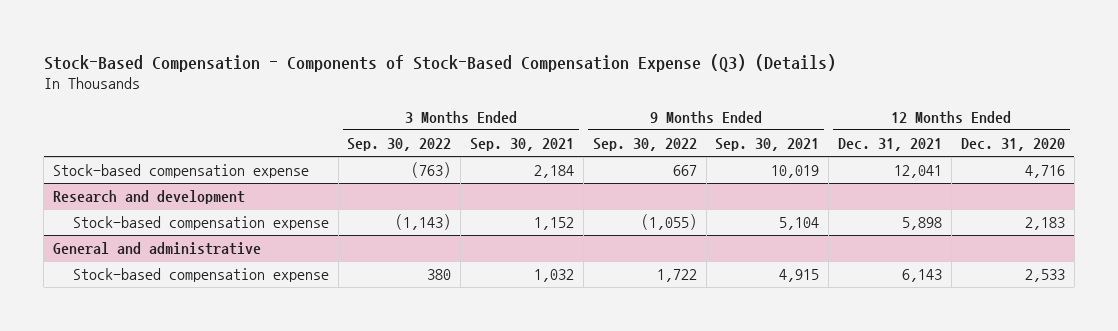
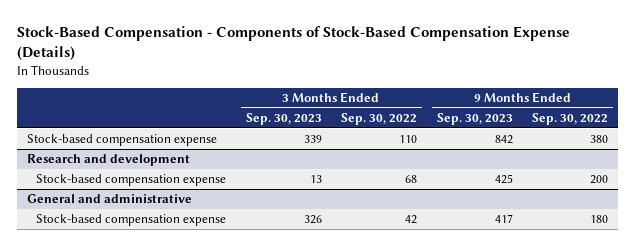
- Stock-Based Compensation - Components of Stock-Based Compensation Expense (Q3) (Details)
+ Stock-Based Compensation - Components of Stock-Based Compensation Expense (Details)
- | 3 Months Ended Sep. 30, 2022 | 3 Months Ended Sep. 30, 2021 | 9 Months Ended Sep. 30, 2022 | 9 Months Ended Sep. 30, 2021 | 12 Months Ended Dec. 31, 2021 | 12 Months Ended Dec. 31, 2020
+ | 3 Months Ended Sep. 30, 2023 | 3 Months Ended Sep. 30, 2022 | 9 Months Ended Sep. 30, 2023 | 9 Months Ended Sep. 30, 2022
- Stock-based compensation expense | (763) | 2,184 | 667 | 10,019 | 12,041 | 4,716
+ Stock-based compensation expense | 339 | 110 | 842 | 380
@ Research and development
- Stock-based compensation expense | (1,143) | 1,152 | (1,055) | 5,104 | 5,898 | 2,183
+ Stock-based compensation expense | 13 | 68 | 425 | 200
@ General and administrative
- Stock-based compensation expense | 380 | 1,032 | 1,722 | 4,915 | 6,143 | 2,533
+ Stock-based compensation expense | 326 | 42 | 417 | 180

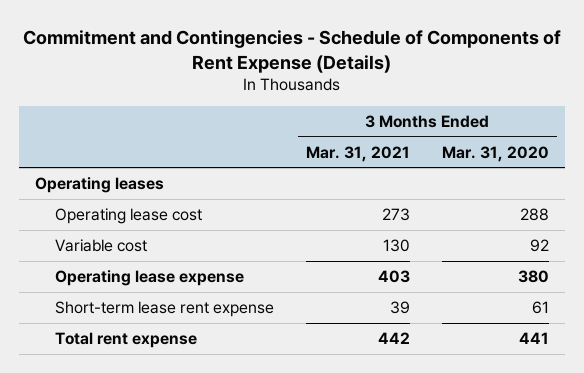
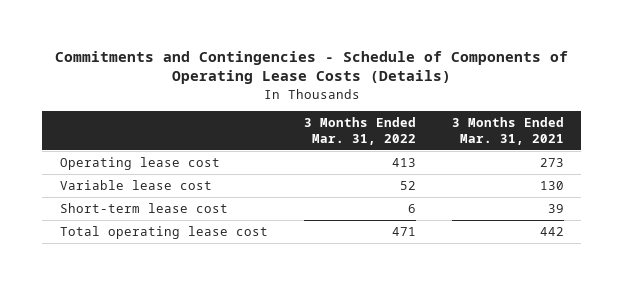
- Commitment and Contingencies - Schedule of Components of Rent Expense (Details)
+ Commitments and Contingencies - Schedule of Components of Operating Lease Costs (Details)
- | 3 Months Ended Mar. 31, 2021 | 3 Months Ended Mar. 31, 2020
+ | 3 Months Ended Mar. 31, 2022 | 3 Months Ended Mar. 31, 2021
- Operating leases
- Variable cost | 130 | 92
- Operating lease expense | 403 | 380
- Short-term lease rent expense | 39 | 61
- Total rent expense | 442 | 441
+ Variable lease cost | 52 | 130
+ Short-term lease cost | 6 | 39
+ Total operating lease cost | 471 | 442

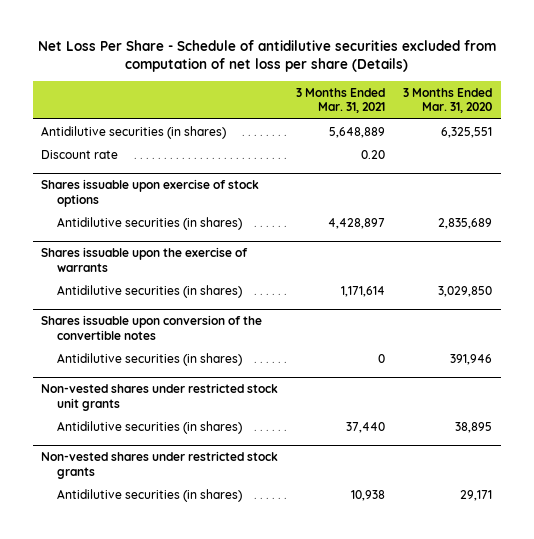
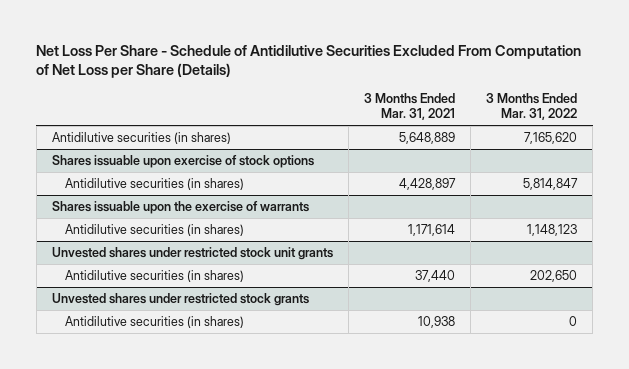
- Net Loss Per Share - Schedule of antidilutive securities excluded from computation of net loss per share (Details)
+ Net Loss Per Share - Schedule of Antidilutive Securities Excluded From Computation of Net Loss per Share (Details)
- | 3 Months Ended Mar. 31, 2021 | 3 Months Ended Mar. 31, 2020
+ | 3 Months Ended Mar. 31, 2021 | 3 Months Ended Mar. 31, 2022
- Discount rate | 0.20 |
- Shares issuable upon conversion of the convertible notes
- Antidilutive securities (in shares) | 0 | 391,946
- Non-vested shares under restricted stock unit grants
+ Unvested shares under restricted stock unit grants
- Non-vested shares under restricted stock grants
+ Unvested shares under restricted stock grants

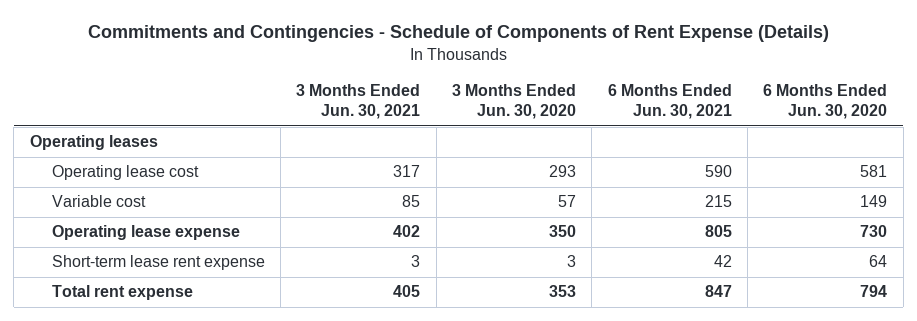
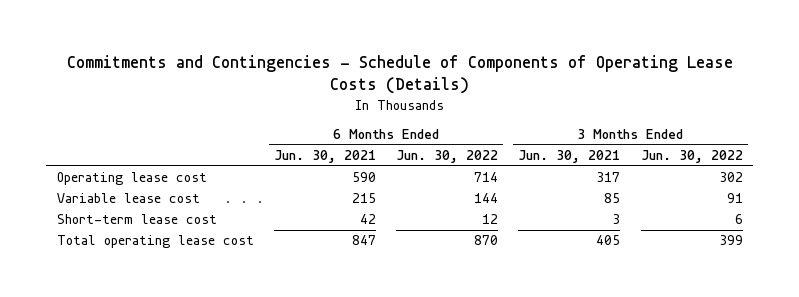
- Commitments and Contingencies - Schedule of Components of Rent Expense (Details)
+ Commitments and Contingencies - Schedule of Components of Operating Lease Costs (Details)
- | 3 Months Ended Jun. 30, 2021 | 3 Months Ended Jun. 30, 2020 | 6 Months Ended Jun. 30, 2021 | 6 Months Ended Jun. 30, 2020
+ | 6 Months Ended Jun. 30, 2021 | 6 Months Ended Jun. 30, 2022 | 3 Months Ended Jun. 30, 2021 | 3 Months Ended Jun. 30, 2022
- Operating leases
- Variable cost | 85 | 57 | 215 | 149
- Operating lease expense | 402 | 350 | 805 | 730
- Short-term lease rent expense | 3 | 3 | 42 | 64
- Total rent expense | 405 | 353 | 847 | 794
+ Variable lease cost | 215 | 144 | 85 | 91
+ Short-term lease cost | 42 | 12 | 3 | 6
+ Total operating lease cost | 847 | 870 | 405 | 399

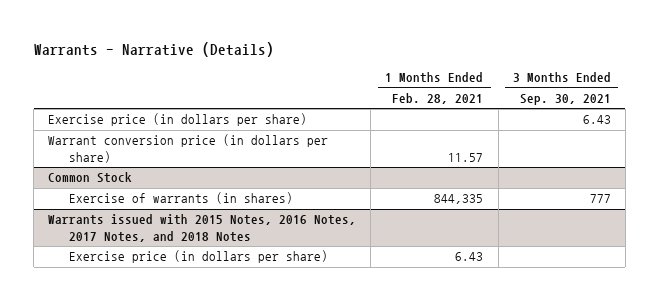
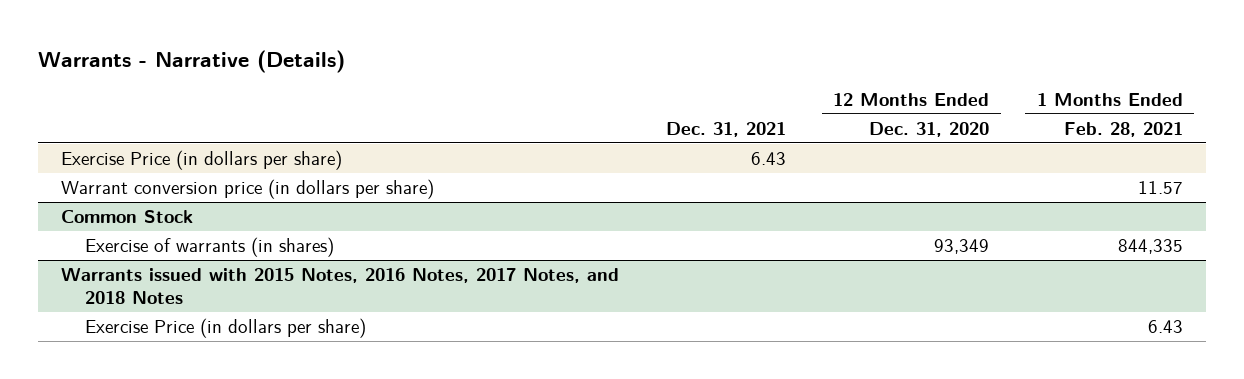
- | 1 Months Ended Feb. 28, 2021 | 3 Months Ended Sep. 30, 2021
+ | Dec. 31, 2021 | 12 Months Ended Dec. 31, 2020 | 1 Months Ended Feb. 28, 2021
- Exercise price (in dollars per share) | | 6.43
+ Exercise Price (in dollars per share) | 6.43 | |
@ Warrants issued with 2015 Notes, 2016 Notes, 2017 Notes, and 2018 Notes
- Exercise price (in dollars per share) | 6.43 |
+ Exercise Price (in dollars per share) | | | 6.43

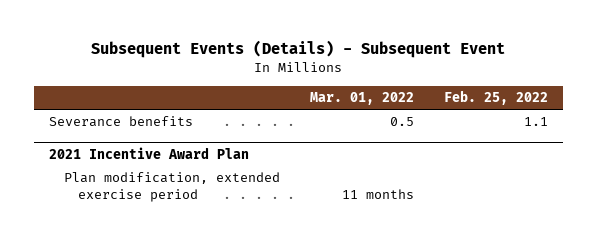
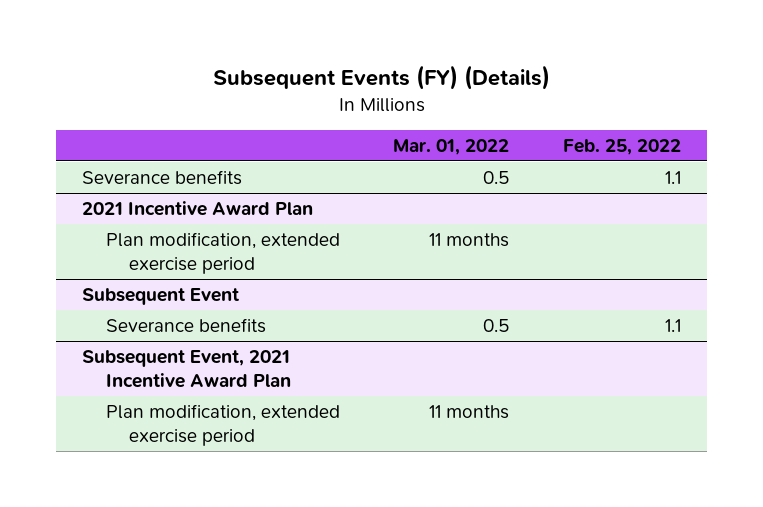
- Subsequent Events (Details) - Subsequent Event
+ Subsequent Events (FY) (Details)
+ Subsequent Event
+ Severance benefits | 0.5 | 1.1
+ Subsequent Event, 2021 Incentive Award Plan
+ Plan modification, extended exercise period | 11 months |

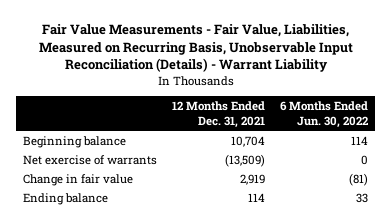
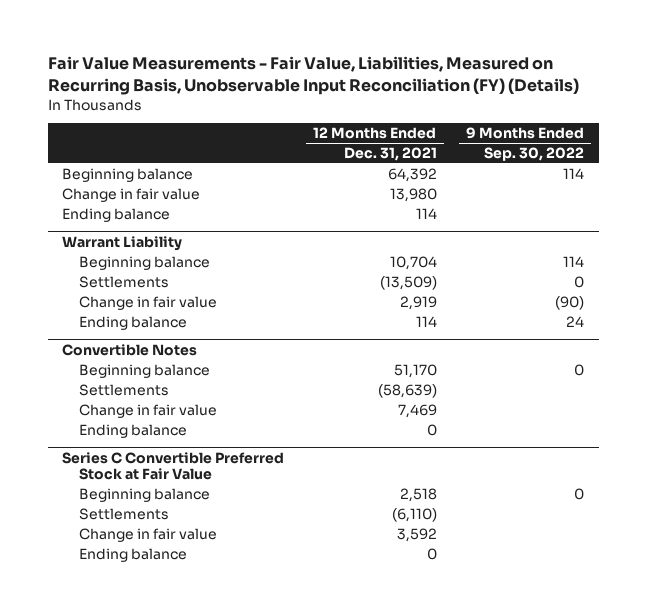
- Fair Value Measurements - Fair Value, Liabilities, Measured on Recurring Basis, Unobservable Input Reconciliation (Details) - Warrant Liability
+ Fair Value Measurements - Fair Value, Liabilities, Measured on Recurring Basis, Unobservable Input Reconciliation (FY) (Details)
- | 12 Months Ended Dec. 31, 2021 | 6 Months Ended Jun. 30, 2022
+ | 12 Months Ended Dec. 31, 2021 | 9 Months Ended Sep. 30, 2022
+ Beginning balance | 64,392 | 114
+ Change in fair value | 13,980 |
+ Ending balance | 114 |
+ Warrant Liability
- Net exercise of warrants | (13,509) | 0
+ Settlements | (13,509) | 0
+ Convertible Notes
+ Beginning balance | 51,170 | 0
+ Settlements | (58,639) |
+ Change in fair value | 7,469 |
+ Ending balance | 0 |
+ Series C Convertible Preferred Stock at Fair Value
+ Beginning balance | 2,518 | 0
+ Settlements | (6,110) |
+ Change in fair value | 3,592 |
+ Ending balance | 0 |

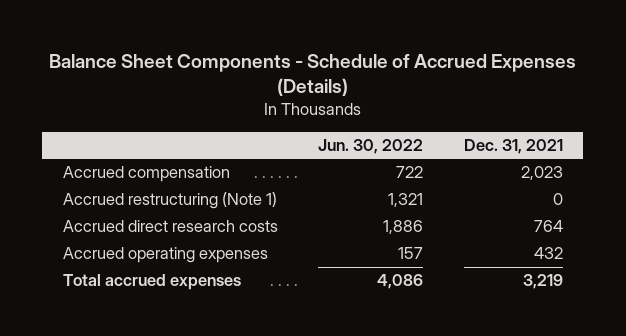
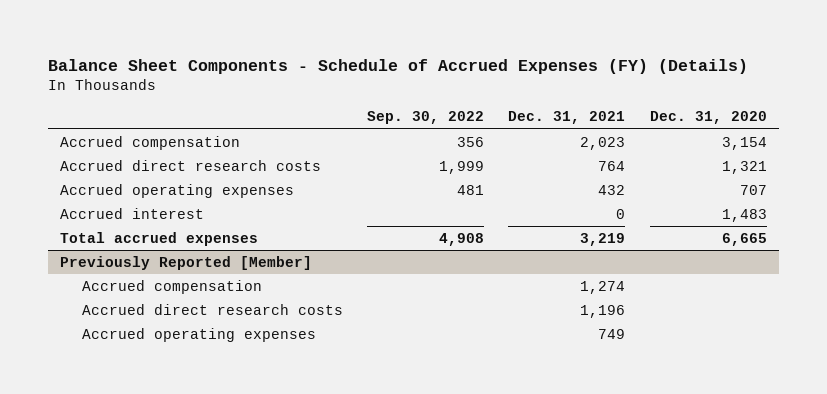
- Balance Sheet Components - Schedule of Accrued Expenses (Details)
+ Balance Sheet Components - Schedule of Accrued Expenses (FY) (Details)
- | Jun. 30, 2022 | Dec. 31, 2021
+ | Sep. 30, 2022 | Dec. 31, 2021 | Dec. 31, 2020
- Accrued restructuring (Note 1) | 1,321 | 0
+ Accrued interest | | 0 | 1,483
+ Previously Reported [Member]
+ Accrued compensation | | 1,274 |
+ Accrued direct research costs | | 1,196 |
+ Accrued operating expenses | | 749 |

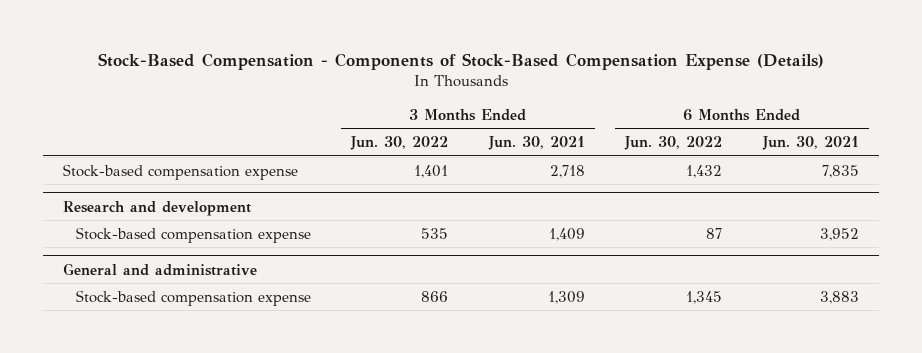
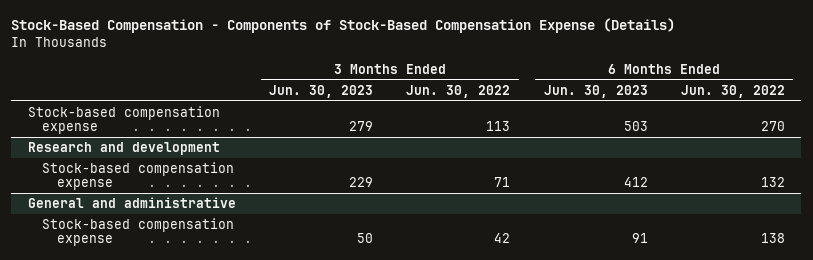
- | 3 Months Ended Jun. 30, 2022 | 3 Months Ended Jun. 30, 2021 | 6 Months Ended Jun. 30, 2022 | 6 Months Ended Jun. 30, 2021
+ | 3 Months Ended Jun. 30, 2023 | 3 Months Ended Jun. 30, 2022 | 6 Months Ended Jun. 30, 2023 | 6 Months Ended Jun. 30, 2022
- Stock-based compensation expense | 1,401 | 2,718 | 1,432 | 7,835
+ Stock-based compensation expense | 279 | 113 | 503 | 270
@ Research and development
- Stock-based compensation expense | 535 | 1,409 | 87 | 3,952
+ Stock-based compensation expense | 229 | 71 | 412 | 132
@ General and administrative
- Stock-based compensation expense | 866 | 1,309 | 1,345 | 3,883
+ Stock-based compensation expense | 50 | 42 | 91 | 138

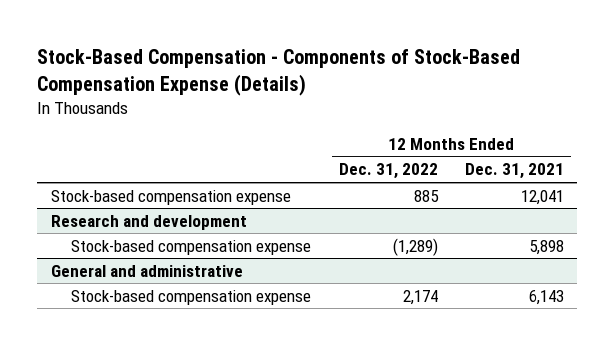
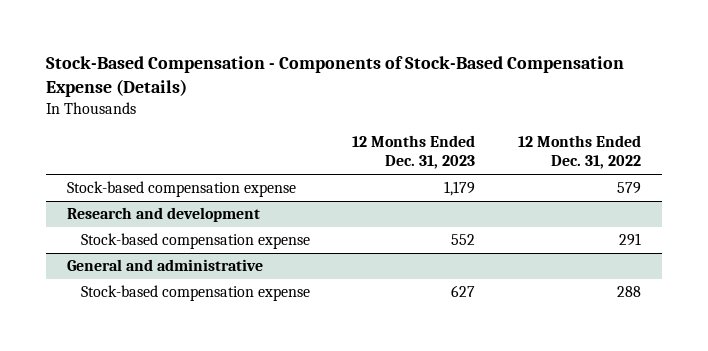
- | 12 Months Ended Dec. 31, 2022 | 12 Months Ended Dec. 31, 2021
+ | 12 Months Ended Dec. 31, 2023 | 12 Months Ended Dec. 31, 2022
- Stock-based compensation expense | 885 | 12,041
+ Stock-based compensation expense | 1,179 | 579
@ Research and development
- Stock-based compensation expense | (1,289) | 5,898
+ Stock-based compensation expense | 552 | 291
@ General and administrative
- Stock-based compensation expense | 2,174 | 6,143
+ Stock-based compensation expense | 627 | 288

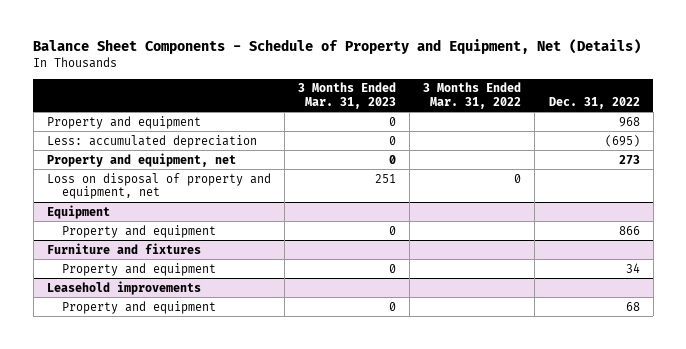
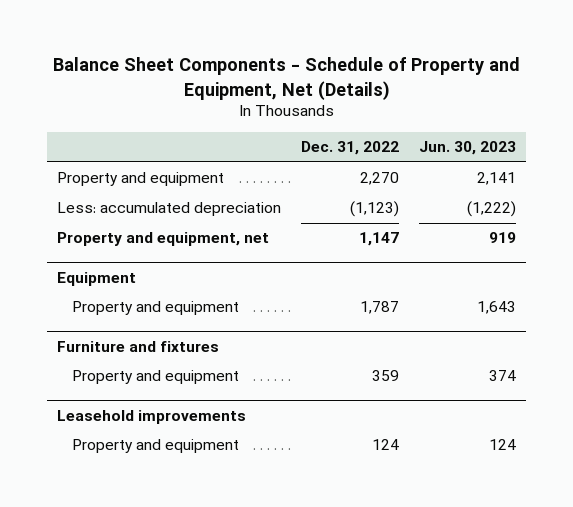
- | 3 Months Ended Mar. 31, 2023 | 3 Months Ended Mar. 31, 2022 | Dec. 31, 2022
+ | Dec. 31, 2022 | Jun. 30, 2023
- Property and equipment | 0 | | 968
- Less: accumulated depreciation | 0 | | (695)
- Property and equipment, net | 0 | | 273
- Loss on disposal of property and equipment, net | 251 | 0 |
+ Property and equipment | 2,270 | 2,141
+ Less: accumulated depreciation | (1,123) | (1,222)
+ Property and equipment, net | 1,147 | 919
@ Equipment
- Property and equipment | 0 | | 866
+ Property and equipment | 1,787 | 1,643
@ Furniture and fixtures
- Property and equipment | 0 | | 34
+ Property and equipment | 359 | 374
@ Leasehold improvements
- Property and equipment | 0 | | 68
+ Property and equipment | 124 | 124

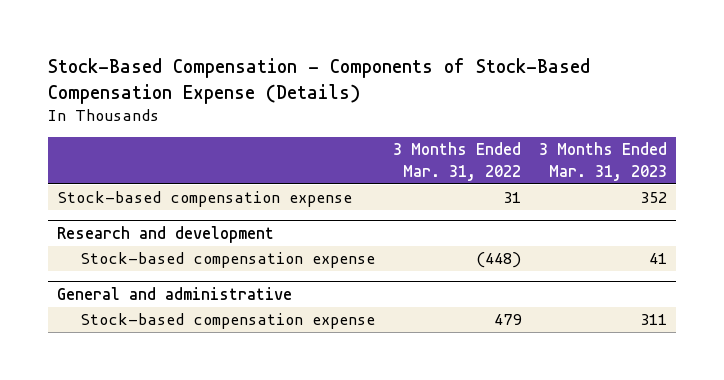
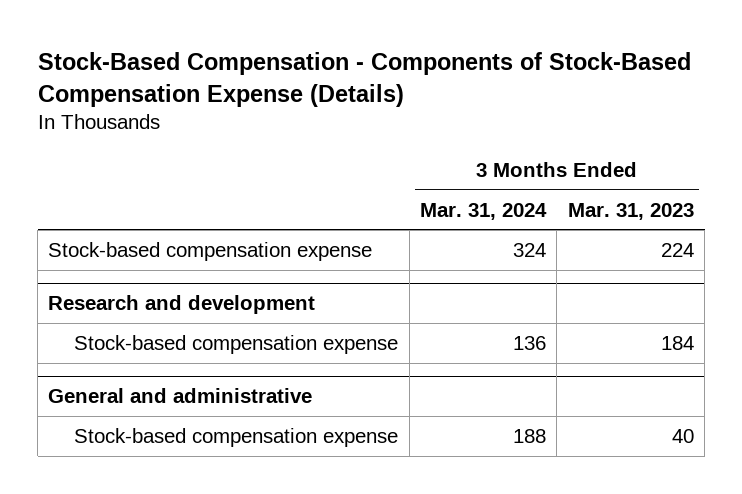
- | 3 Months Ended Mar. 31, 2022 | 3 Months Ended Mar. 31, 2023
+ | 3 Months Ended Mar. 31, 2024 | 3 Months Ended Mar. 31, 2023
- Stock-based compensation expense | 31 | 352
+ Stock-based compensation expense | 324 | 224
@ Research and development
- Stock-based compensation expense | (448) | 41
+ Stock-based compensation expense | 136 | 184
@ General and administrative
- Stock-based compensation expense | 479 | 311
+ Stock-based compensation expense | 188 | 40

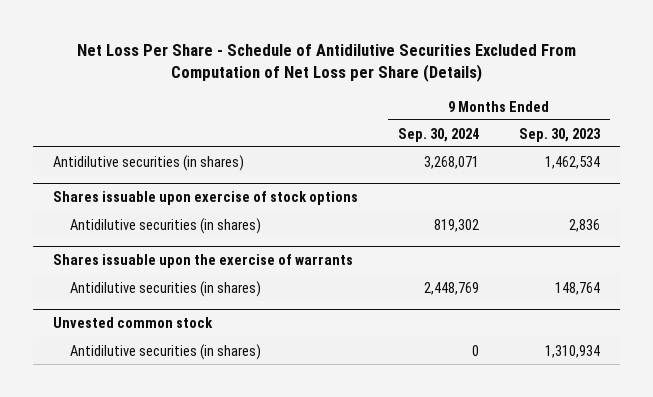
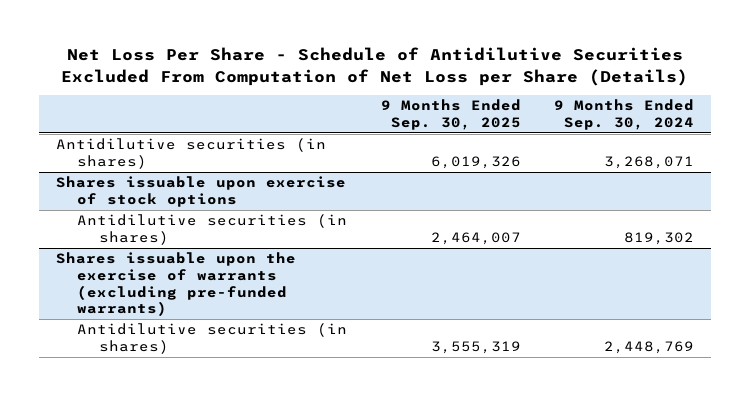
- | 9 Months Ended Sep. 30, 2024 | 9 Months Ended Sep. 30, 2023
+ | 9 Months Ended Sep. 30, 2025 | 9 Months Ended Sep. 30, 2024
- Shares issuable upon the exercise of warrants
+ Shares issuable upon the exercise of warrants (excluding pre-funded warrants)
- Unvested common stock
- Antidilutive securities (in shares) | 0 | 1,310,934

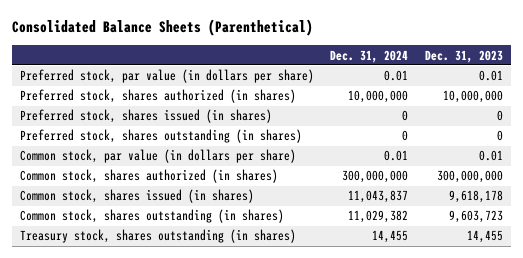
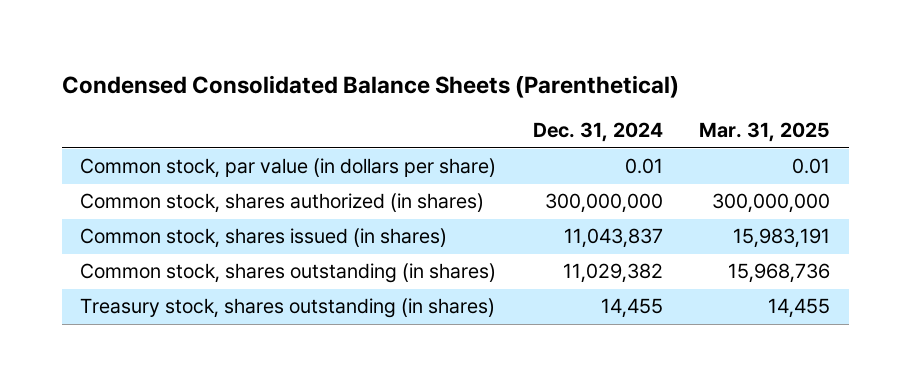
- Consolidated Balance Sheets (Parenthetical)
+ Condensed Consolidated Balance Sheets (Parenthetical)
- | Dec. 31, 2024 | Dec. 31, 2023
+ | Dec. 31, 2024 | Mar. 31, 2025
- Preferred stock, par value (in dollars per share) | 0.01 | 0.01
- Preferred stock, shares authorized (in shares) | 10,000,000 | 10,000,000
- Preferred stock, shares issued (in shares) | 0 | 0
- Preferred stock, shares outstanding (in shares) | 0 | 0

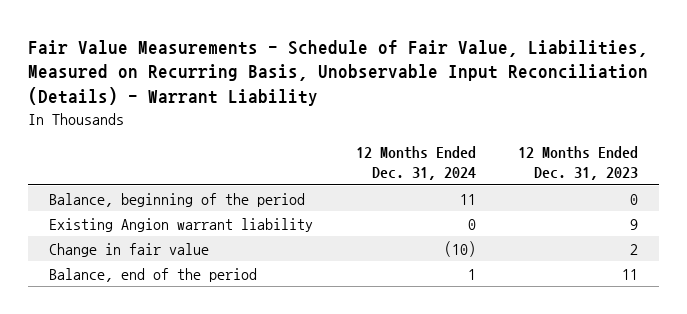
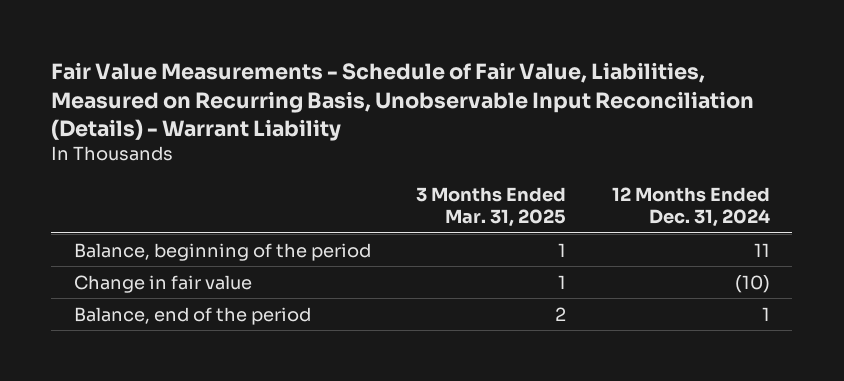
- | 12 Months Ended Dec. 31, 2024 | 12 Months Ended Dec. 31, 2023
+ | 3 Months Ended Mar. 31, 2025 | 12 Months Ended Dec. 31, 2024
- Existing Angion warrant liability | 0 | 9

